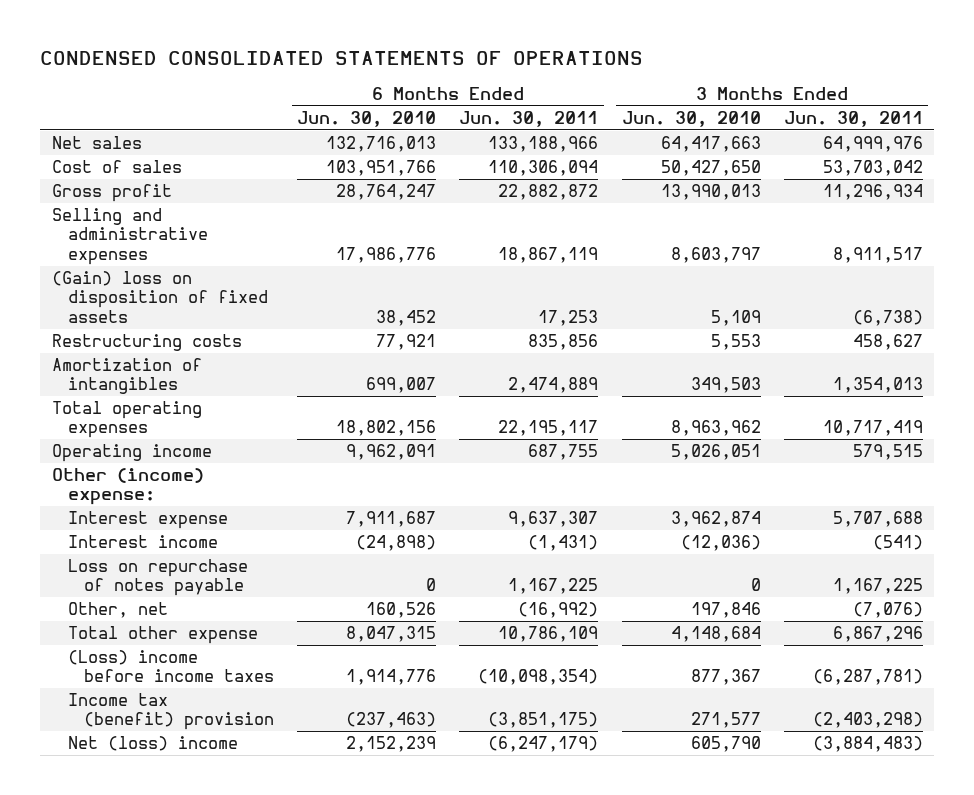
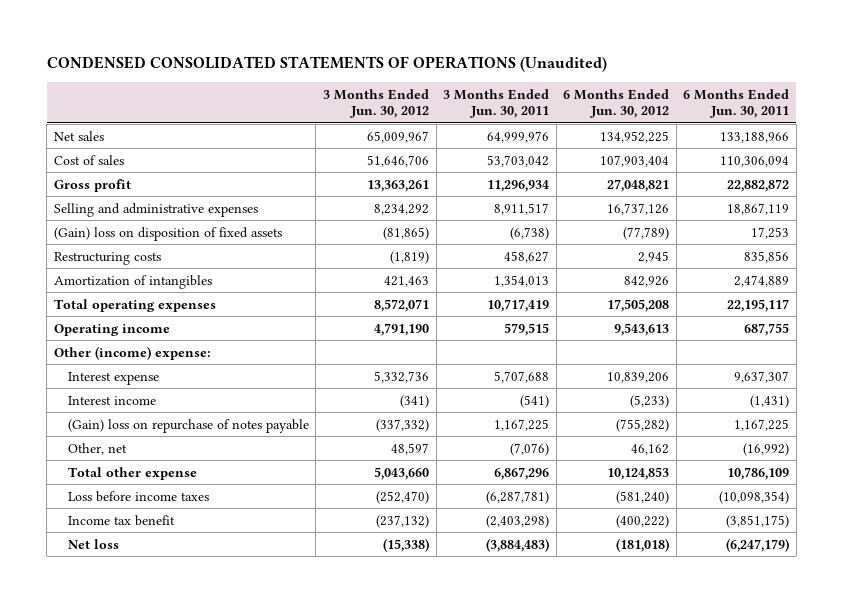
- CONDENSED CONSOLIDATED STATEMENTS OF OPERATIONS
+ CONDENSED CONSOLIDATED STATEMENTS OF OPERATIONS (Unaudited)
- | 6 Months Ended Jun. 30, 2010 | 6 Months Ended Jun. 30, 2011 | 3 Months Ended Jun. 30, 2010 | 3 Months Ended Jun. 30, 2011
+ | 3 Months Ended Jun. 30, 2012 | 3 Months Ended Jun. 30, 2011 | 6 Months Ended Jun. 30, 2012 | 6 Months Ended Jun. 30, 2011
- Loss on repurchase of notes payable | 0 | 1,167,225 | 0 | 1,167,225
+ (Gain) loss on repurchase of notes payable | (337,332) | 1,167,225 | (755,282) | 1,167,225
- (Loss) income before income taxes | 1,914,776 | (10,098,354) | 877,367 | (6,287,781)
- Income tax (benefit) provision | (237,463) | (3,851,175) | 271,577 | (2,403,298)
- Net (loss) income | 2,152,239 | (6,247,179) | 605,790 | (3,884,483)
+ Loss before income taxes | (252,470) | (6,287,781) | (581,240) | (10,098,354)
+ Income tax benefit | (237,132) | (2,403,298) | (400,222) | (3,851,175)
+ Net loss | (15,338) | (3,884,483) | (181,018) | (6,247,179)

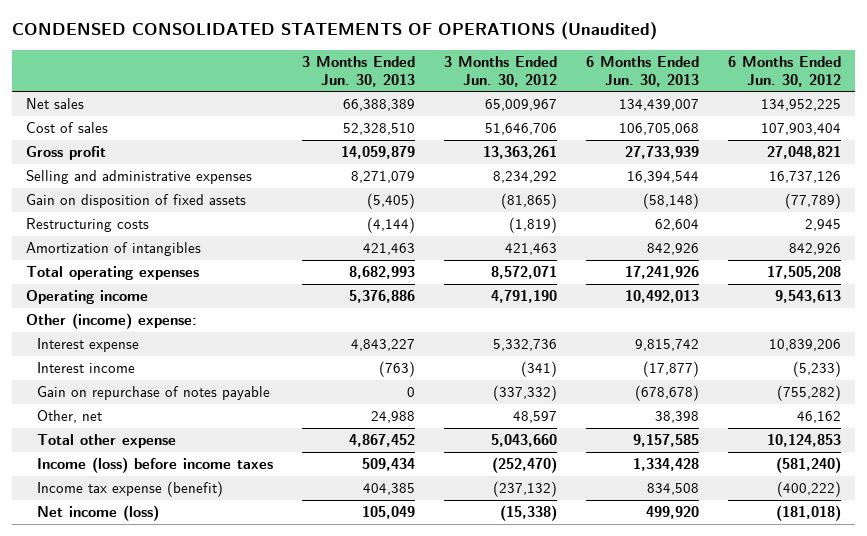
- | 3 Months Ended Jun. 30, 2012 | 3 Months Ended Jun. 30, 2011 | 6 Months Ended Jun. 30, 2012 | 6 Months Ended Jun. 30, 2011
+ | 3 Months Ended Jun. 30, 2013 | 3 Months Ended Jun. 30, 2012 | 6 Months Ended Jun. 30, 2013 | 6 Months Ended Jun. 30, 2012
- (Gain) loss on disposition of fixed assets | (81,865) | (6,738) | (77,789) | 17,253
+ Gain on disposition of fixed assets | (5,405) | (81,865) | (58,148) | (77,789)
- (Gain) loss on repurchase of notes payable | (337,332) | 1,167,225 | (755,282) | 1,167,225
+ Gain on repurchase of notes payable | 0 | (337,332) | (678,678) | (755,282)
- Loss before income taxes | (252,470) | (6,287,781) | (581,240) | (10,098,354)
- Income tax benefit | (237,132) | (2,403,298) | (400,222) | (3,851,175)
- Net loss | (15,338) | (3,884,483) | (181,018) | (6,247,179)
+ Income (loss) before income taxes | 509,434 | (252,470) | 1,334,428 | (581,240)
+ Income tax expense (benefit) | 404,385 | (237,132) | 834,508 | (400,222)
+ Net income (loss) | 105,049 | (15,338) | 499,920 | (181,018)

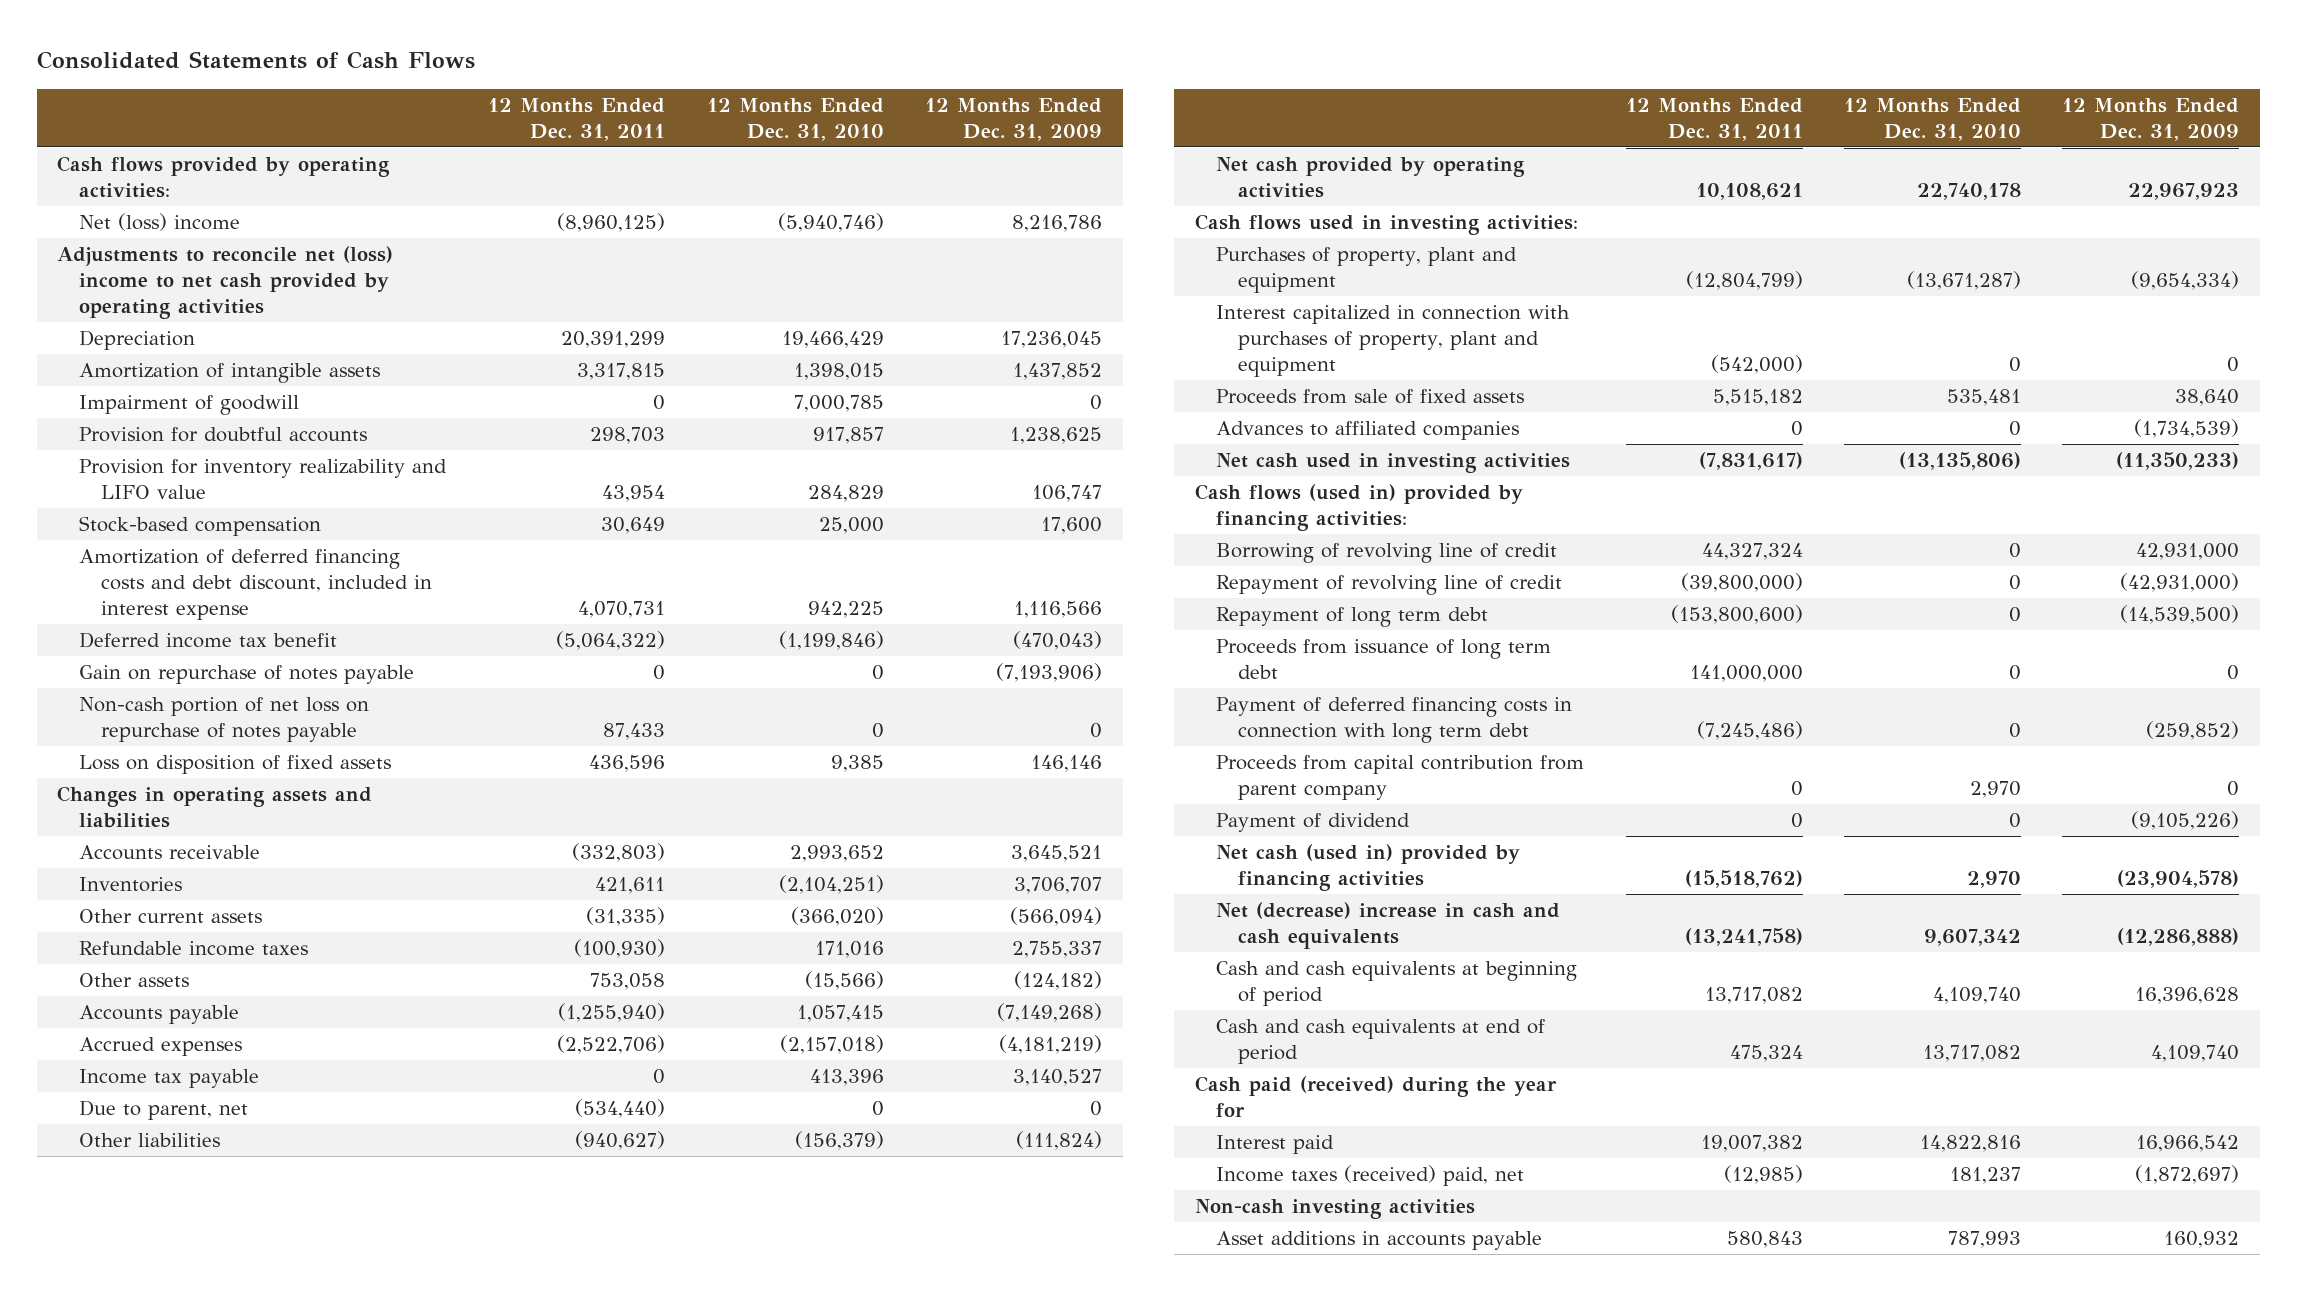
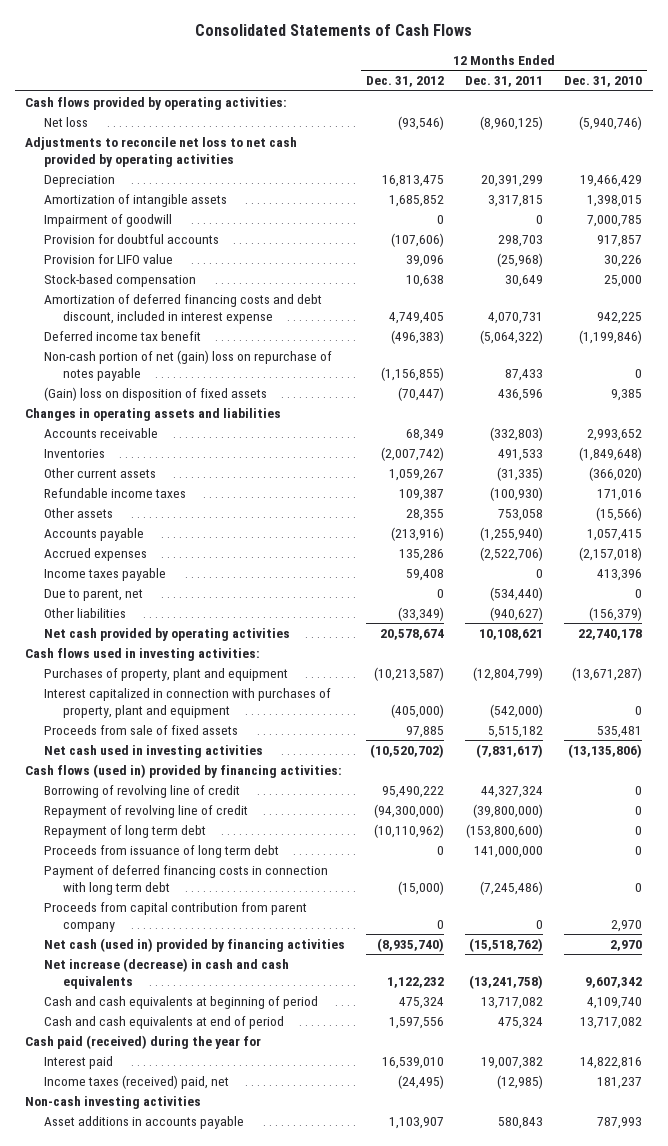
- | 12 Months Ended Dec. 31, 2011 | 12 Months Ended Dec. 31, 2010 | 12 Months Ended Dec. 31, 2009
+ | 12 Months Ended Dec. 31, 2012 | 12 Months Ended Dec. 31, 2011 | 12 Months Ended Dec. 31, 2010
- Net (loss) income | (8,960,125) | (5,940,746) | 8,216,786
- Adjustments to reconcile net (loss) income to net cash provided by operating activities
+ Net loss | (93,546) | (8,960,125) | (5,940,746)
+ Adjustments to reconcile net loss to net cash provided by operating activities
- Provision for inventory realizability and LIFO value | 43,954 | 284,829 | 106,747
+ Provision for LIFO value | 39,096 | (25,968) | 30,226
- Gain on repurchase of notes payable | 0 | 0 | (7,193,906)
- Non-cash portion of net loss on repurchase of notes payable | 87,433 | 0 | 0
- Loss on disposition of fixed assets | 436,596 | 9,385 | 146,146
+ Non-cash portion of net (gain) loss on repurchase of notes payable | (1,156,855) | 87,433 | 0
+ (Gain) loss on disposition of fixed assets | (70,447) | 436,596 | 9,385
- Inventories | 421,611 | (2,104,251) | 3,706,707
+ Inventories | (2,007,742) | 491,533 | (1,849,648)
- Income tax payable | 0 | 413,396 | 3,140,527
+ Income taxes payable | 59,408 | 0 | 413,396
- Advances to affiliated companies | 0 | 0 | (1,734,539)
- Payment of dividend | 0 | 0 | (9,105,226)
- Net (decrease) increase in cash and cash equivalents | (13,241,758) | 9,607,342 | (12,286,888)
+ Net increase (decrease) in cash and cash equivalents | 1,122,232 | (13,241,758) | 9,607,342

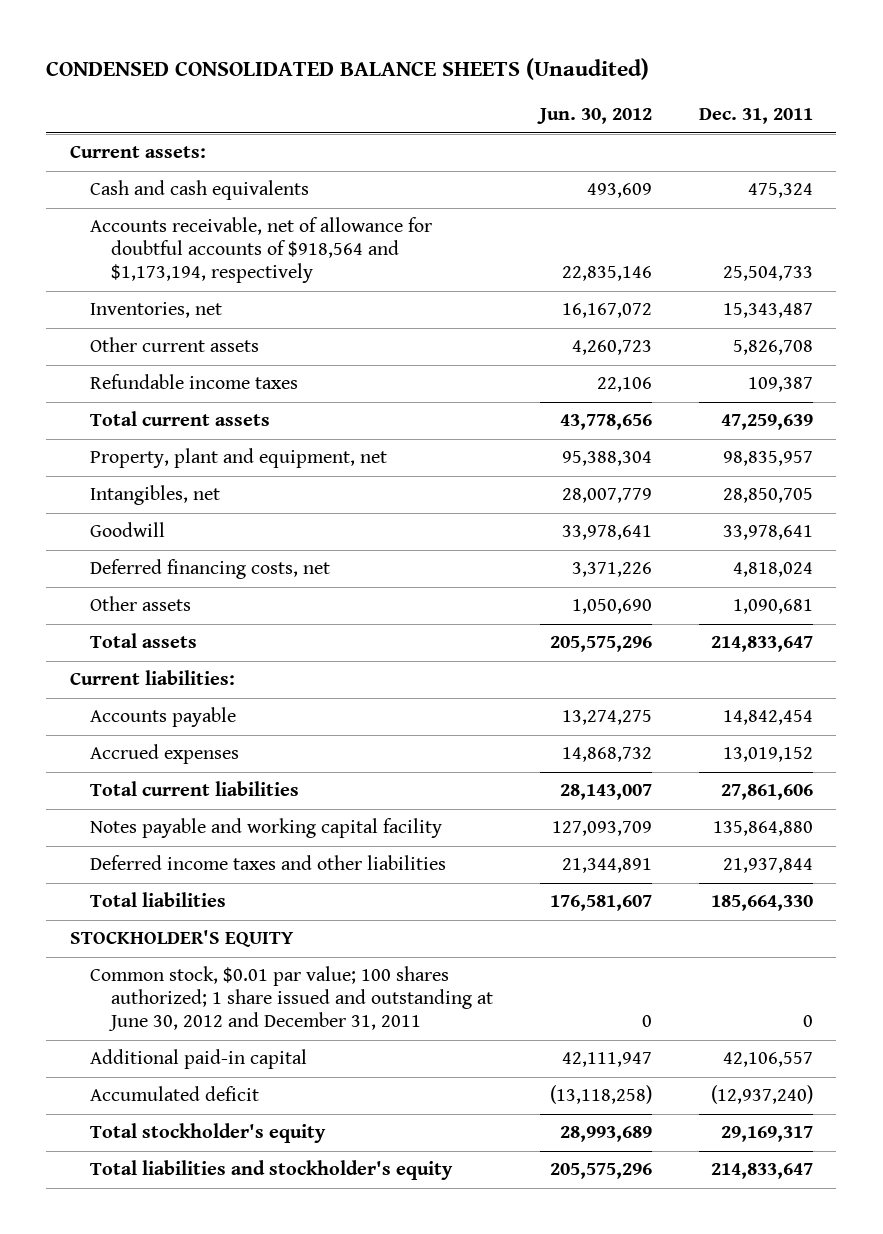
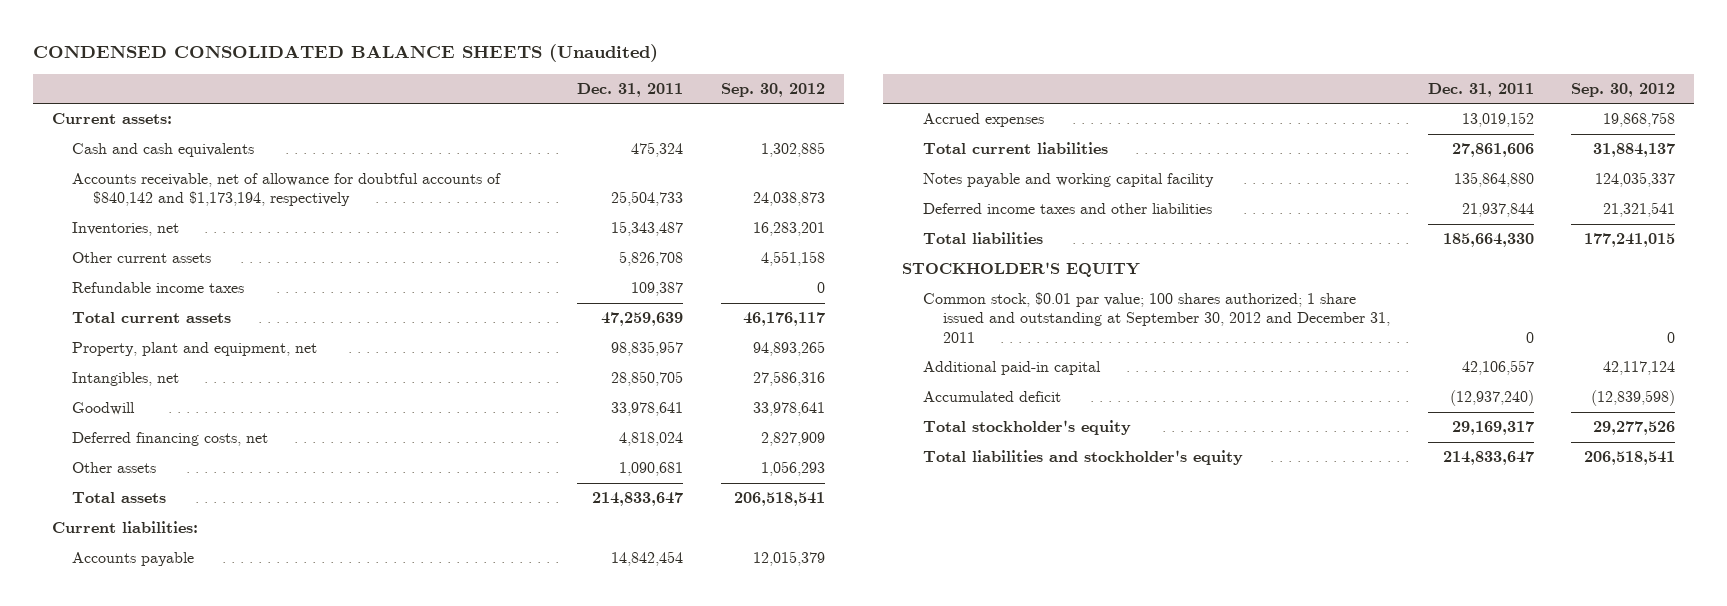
- | Jun. 30, 2012 | Dec. 31, 2011
+ | Dec. 31, 2011 | Sep. 30, 2012
- Accounts receivable, net of allowance for doubtful accounts of $918,564 and $1,173,194, respectively | 22,835,146 | 25,504,733
+ Accounts receivable, net of allowance for doubtful accounts of $840,142 and $1,173,194, respectively | 25,504,733 | 24,038,873
- Common stock, $0.01 par value; 100 shares authorized; 1 share issued and outstanding at June 30, 2012 and December 31, 2011 | 0 | 0
+ Common stock, $0.01 par value; 100 shares authorized; 1 share issued and outstanding at September 30, 2012 and December 31, 2011 | 0 | 0

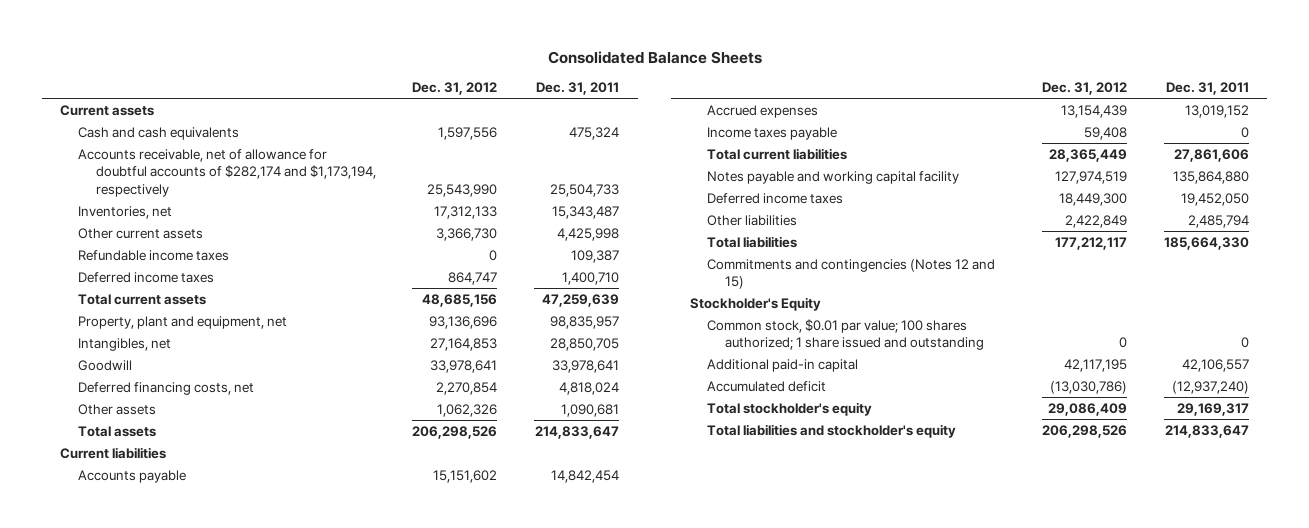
- CONDENSED CONSOLIDATED BALANCE SHEETS (Unaudited)
+ Consolidated Balance Sheets
- | Dec. 31, 2011 | Sep. 30, 2012
+ | Dec. 31, 2012 | Dec. 31, 2011
- Current assets:
+ Current assets
- Accounts receivable, net of allowance for doubtful accounts of $840,142 and $1,173,194, respectively | 25,504,733 | 24,038,873
+ Accounts receivable, net of allowance for doubtful accounts of $282,174 and $1,173,194, respectively | 25,543,990 | 25,504,733
- Other current assets | 5,826,708 | 4,551,158
+ Other current assets | 3,366,730 | 4,425,998
+ Deferred income taxes | 864,747 | 1,400,710
- Current liabilities:
+ Current liabilities
+ Income taxes payable | 59,408 | 0
- Deferred income taxes and other liabilities | 21,937,844 | 21,321,541
+ Deferred income taxes | 18,449,300 | 19,452,050
+ Other liabilities | 2,422,849 | 2,485,794
- STOCKHOLDER'S EQUITY
- Common stock, $0.01 par value; 100 shares authorized; 1 share issued and outstanding at September 30, 2012 and December 31, 2011 | 0 | 0
+ Commitments and contingencies (Notes 12 and 15)
+ Stockholder's Equity
+ Common stock, $0.01 par value; 100 shares authorized; 1 share issued and outstanding | 0 | 0

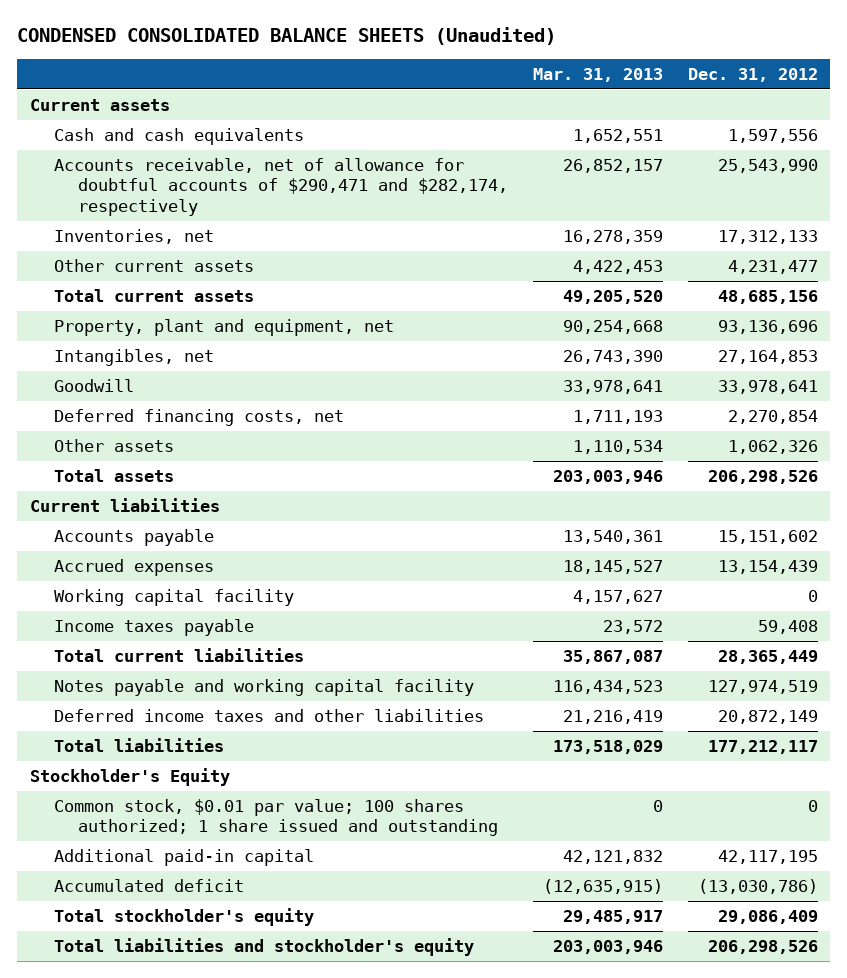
- Consolidated Balance Sheets
+ CONDENSED CONSOLIDATED BALANCE SHEETS (Unaudited)
- | Dec. 31, 2012 | Dec. 31, 2011
+ | Mar. 31, 2013 | Dec. 31, 2012
- Accounts receivable, net of allowance for doubtful accounts of $282,174 and $1,173,194, respectively | 25,543,990 | 25,504,733
+ Accounts receivable, net of allowance for doubtful accounts of $290,471 and $282,174, respectively | 26,852,157 | 25,543,990
- Other current assets | 3,366,730 | 4,425,998
- Refundable income taxes | 0 | 109,387
- Deferred income taxes | 864,747 | 1,400,710
+ Other current assets | 4,422,453 | 4,231,477
+ Working capital facility | 4,157,627 | 0
- Deferred income taxes | 18,449,300 | 19,452,050
- Other liabilities | 2,422,849 | 2,485,794
+ Deferred income taxes and other liabilities | 21,216,419 | 20,872,149
- Commitments and contingencies (Notes 12 and 15)

